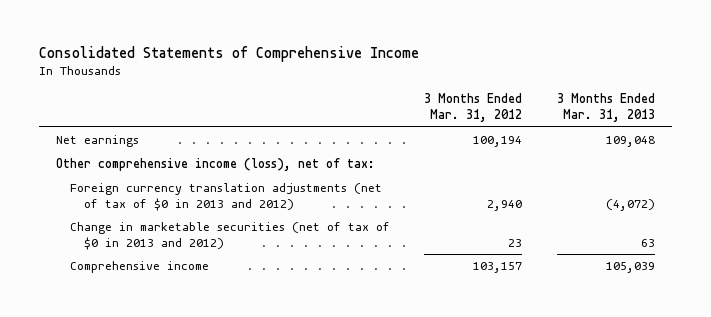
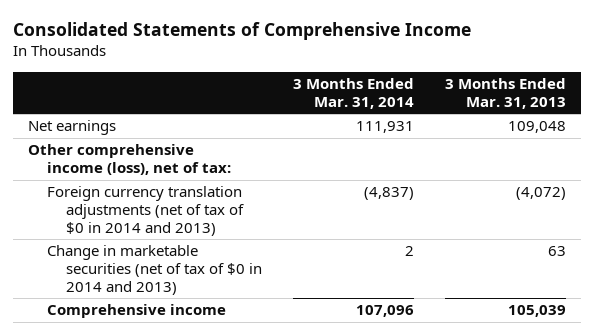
- | 3 Months Ended Mar. 31, 2012 | 3 Months Ended Mar. 31, 2013
+ | 3 Months Ended Mar. 31, 2014 | 3 Months Ended Mar. 31, 2013
- Foreign currency translation adjustments (net of tax of $0 in 2013 and 2012) | 2,940 | (4,072)
- Change in marketable securities (net of tax of $0 in 2013 and 2012) | 23 | 63
+ Foreign currency translation adjustments (net of tax of $0 in 2014 and 2013) | (4,837) | (4,072)
+ Change in marketable securities (net of tax of $0 in 2014 and 2013) | 2 | 63

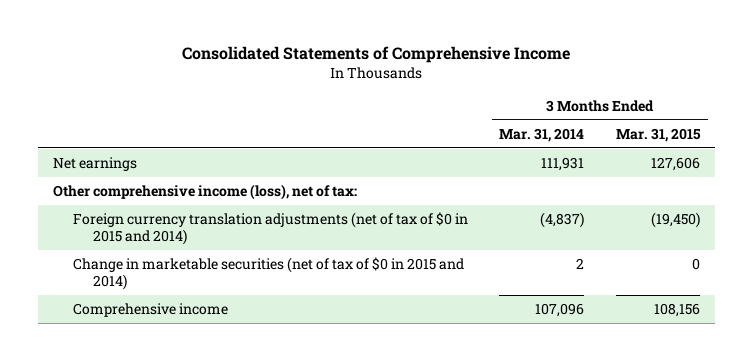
- | 3 Months Ended Mar. 31, 2014 | 3 Months Ended Mar. 31, 2013
+ | 3 Months Ended Mar. 31, 2014 | 3 Months Ended Mar. 31, 2015
- Foreign currency translation adjustments (net of tax of $0 in 2014 and 2013) | (4,837) | (4,072)
- Change in marketable securities (net of tax of $0 in 2014 and 2013) | 2 | 63
+ Foreign currency translation adjustments (net of tax of $0 in 2015 and 2014) | (4,837) | (19,450)
+ Change in marketable securities (net of tax of $0 in 2015 and 2014) | 2 | 0

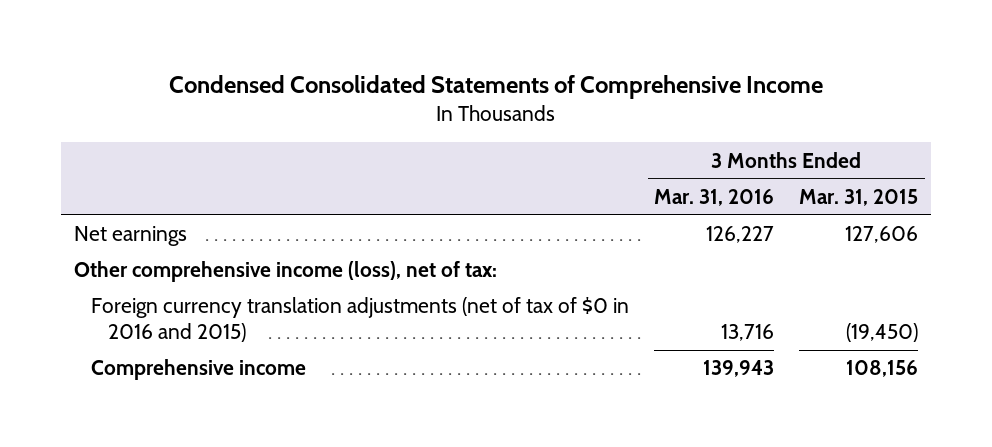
- Consolidated Statements of Comprehensive Income
+ Condensed Consolidated Statements of Comprehensive Income
- | 3 Months Ended Mar. 31, 2014 | 3 Months Ended Mar. 31, 2015
+ | 3 Months Ended Mar. 31, 2016 | 3 Months Ended Mar. 31, 2015
- Foreign currency translation adjustments (net of tax of $0 in 2015 and 2014) | (4,837) | (19,450)
- Change in marketable securities (net of tax of $0 in 2015 and 2014) | 2 | 0
+ Foreign currency translation adjustments (net of tax of $0 in 2016 and 2015) | 13,716 | (19,450)

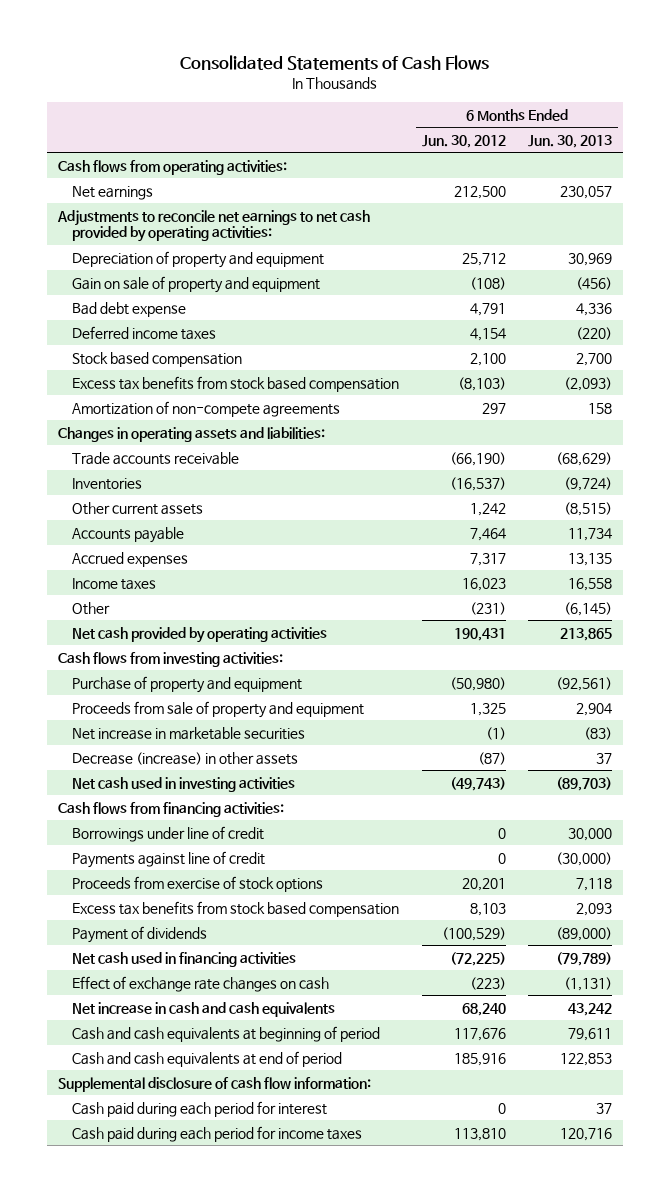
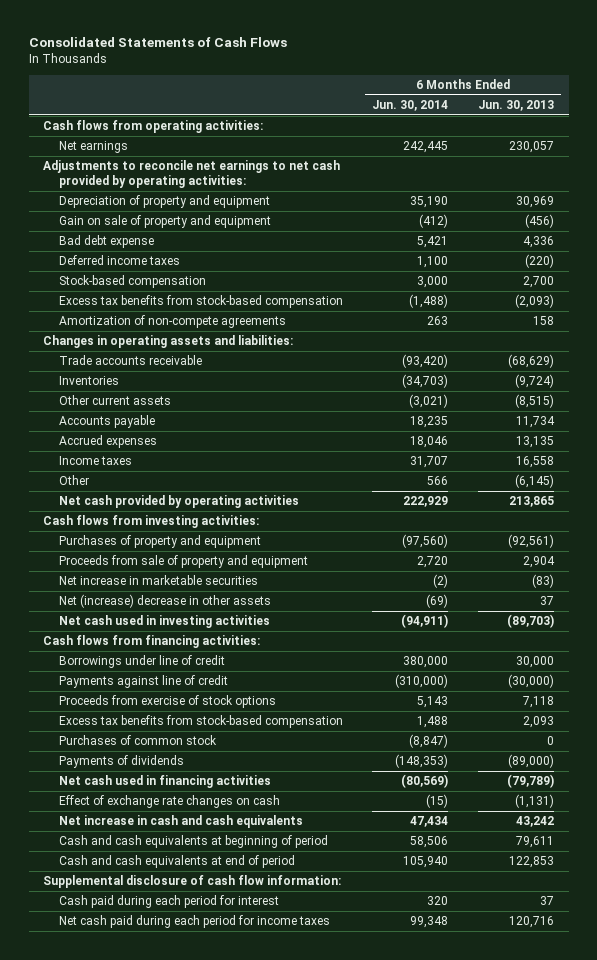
- | 6 Months Ended Jun. 30, 2012 | 6 Months Ended Jun. 30, 2013
+ | 6 Months Ended Jun. 30, 2014 | 6 Months Ended Jun. 30, 2013
- Stock based compensation | 2,100 | 2,700
- Excess tax benefits from stock based compensation | (8,103) | (2,093)
+ Stock-based compensation | 3,000 | 2,700
+ Excess tax benefits from stock-based compensation | (1,488) | (2,093)
- Purchase of property and equipment | (50,980) | (92,561)
+ Purchases of property and equipment | (97,560) | (92,561)
- Decrease (increase) in other assets | (87) | 37
+ Net (increase) decrease in other assets | (69) | 37
- Excess tax benefits from stock based compensation | 8,103 | 2,093
- Payment of dividends | (100,529) | (89,000)
+ Excess tax benefits from stock-based compensation | 1,488 | 2,093
+ Purchases of common stock | (8,847) | 0
+ Payments of dividends | (148,353) | (89,000)
- Cash paid during each period for income taxes | 113,810 | 120,716
+ Net cash paid during each period for income taxes | 99,348 | 120,716

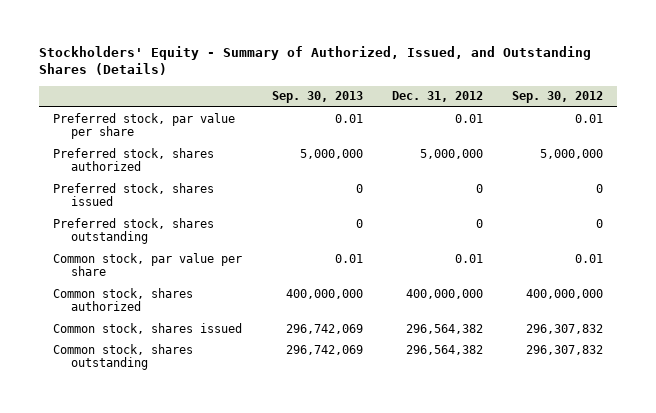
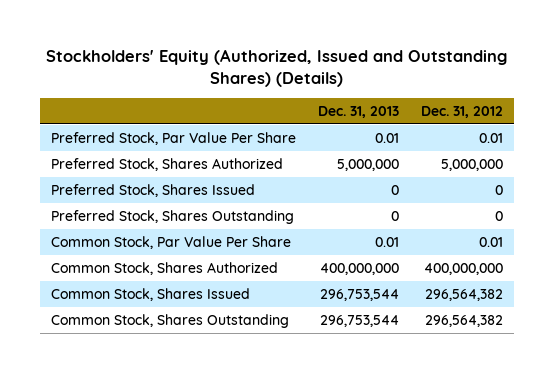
- Stockholders' Equity - Summary of Authorized, Issued, and Outstanding Shares (Details)
+ Stockholders' Equity (Authorized, Issued and Outstanding Shares) (Details)
- | Sep. 30, 2013 | Dec. 31, 2012 | Sep. 30, 2012
+ | Dec. 31, 2013 | Dec. 31, 2012
- Preferred stock, par value per share | 0.01 | 0.01 | 0.01
- Preferred stock, shares authorized | 5,000,000 | 5,000,000 | 5,000,000
- Preferred stock, shares issued | 0 | 0 | 0
- Preferred stock, shares outstanding | 0 | 0 | 0
- Common stock, par value per share | 0.01 | 0.01 | 0.01
- Common stock, shares authorized | 400,000,000 | 400,000,000 | 400,000,000
- Common stock, shares issued | 296,742,069 | 296,564,382 | 296,307,832
- Common stock, shares outstanding | 296,742,069 | 296,564,382 | 296,307,832
+ Preferred Stock, Par Value Per Share | 0.01 | 0.01
+ Preferred Stock, Shares Authorized | 5,000,000 | 5,000,000
+ Preferred Stock, Shares Issued | 0 | 0
+ Preferred Stock, Shares Outstanding | 0 | 0
+ Common Stock, Par Value Per Share | 0.01 | 0.01
+ Common Stock, Shares Authorized | 400,000,000 | 400,000,000
+ Common Stock, Shares Issued | 296,753,544 | 296,564,382
+ Common Stock, Shares Outstanding | 296,753,544 | 296,564,382

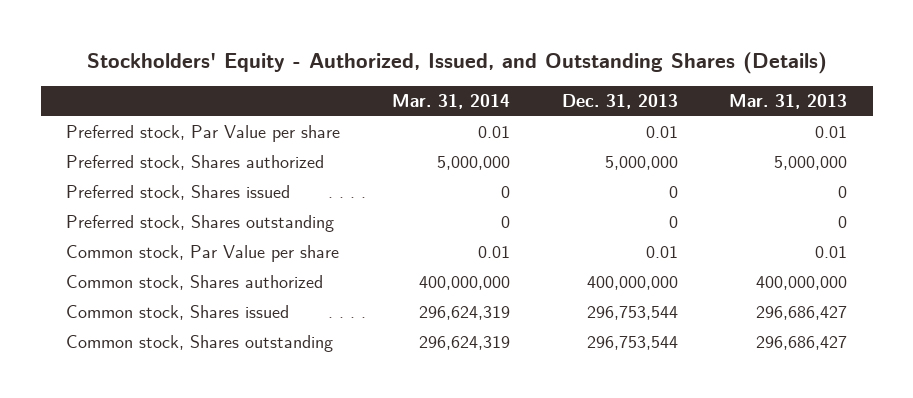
- Stockholders' Equity (Authorized, Issued and Outstanding Shares) (Details)
+ Stockholders' Equity - Authorized, Issued, and Outstanding Shares (Details)
- | Dec. 31, 2013 | Dec. 31, 2012
+ | Mar. 31, 2014 | Dec. 31, 2013 | Mar. 31, 2013
- Preferred Stock, Par Value Per Share | 0.01 | 0.01
- Preferred Stock, Shares Authorized | 5,000,000 | 5,000,000
- Preferred Stock, Shares Issued | 0 | 0
- Preferred Stock, Shares Outstanding | 0 | 0
- Common Stock, Par Value Per Share | 0.01 | 0.01
- Common Stock, Shares Authorized | 400,000,000 | 400,000,000
- Common Stock, Shares Issued | 296,753,544 | 296,564,382
- Common Stock, Shares Outstanding | 296,753,544 | 296,564,382
+ Preferred stock, Par Value per share | 0.01 | 0.01 | 0.01
+ Preferred stock, Shares authorized | 5,000,000 | 5,000,000 | 5,000,000
+ Preferred stock, Shares issued | 0 | 0 | 0
+ Preferred stock, Shares outstanding | 0 | 0 | 0
+ Common stock, Par Value per share | 0.01 | 0.01 | 0.01
+ Common stock, Shares authorized | 400,000,000 | 400,000,000 | 400,000,000
+ Common stock, Shares issued | 296,624,319 | 296,753,544 | 296,686,427
+ Common stock, Shares outstanding | 296,624,319 | 296,753,544 | 296,686,427

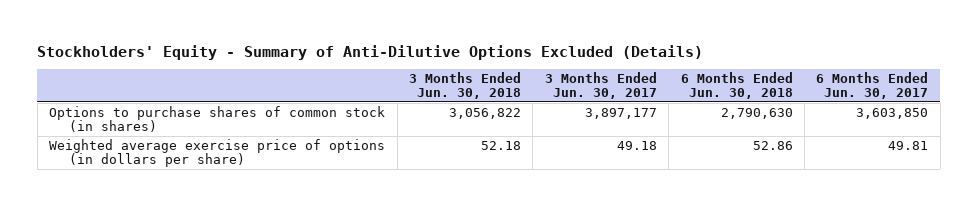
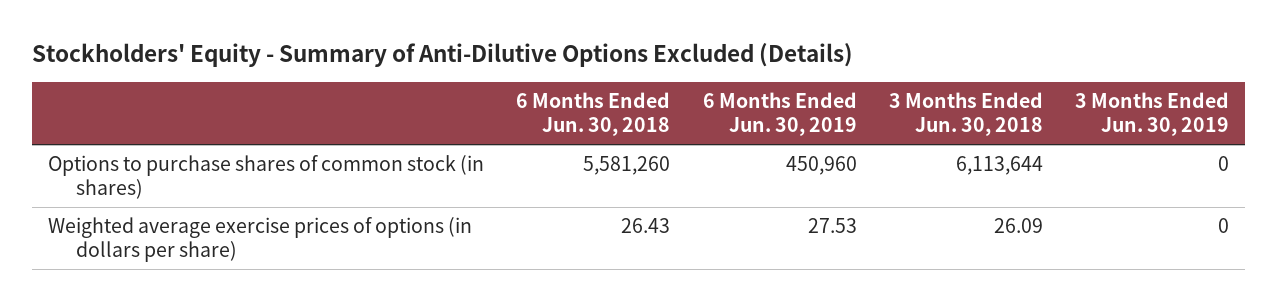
- | 3 Months Ended Jun. 30, 2018 | 3 Months Ended Jun. 30, 2017 | 6 Months Ended Jun. 30, 2018 | 6 Months Ended Jun. 30, 2017
+ | 6 Months Ended Jun. 30, 2018 | 6 Months Ended Jun. 30, 2019 | 3 Months Ended Jun. 30, 2018 | 3 Months Ended Jun. 30, 2019
- Options to purchase shares of common stock (in shares) | 3,056,822 | 3,897,177 | 2,790,630 | 3,603,850
- Weighted average exercise price of options (in dollars per share) | 52.18 | 49.18 | 52.86 | 49.81
+ Options to purchase shares of common stock (in shares) | 5,581,260 | 450,960 | 6,113,644 | 0
+ Weighted average exercise prices of options (in dollars per share) | 26.43 | 27.53 | 26.09 | 0

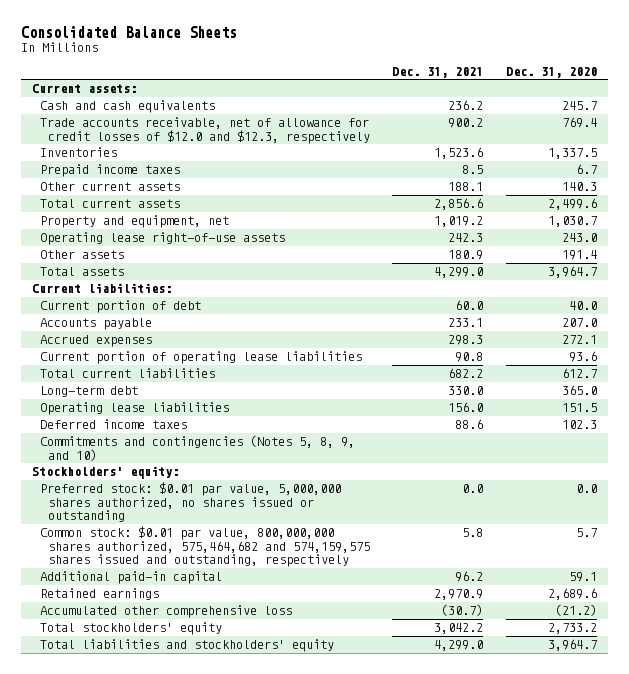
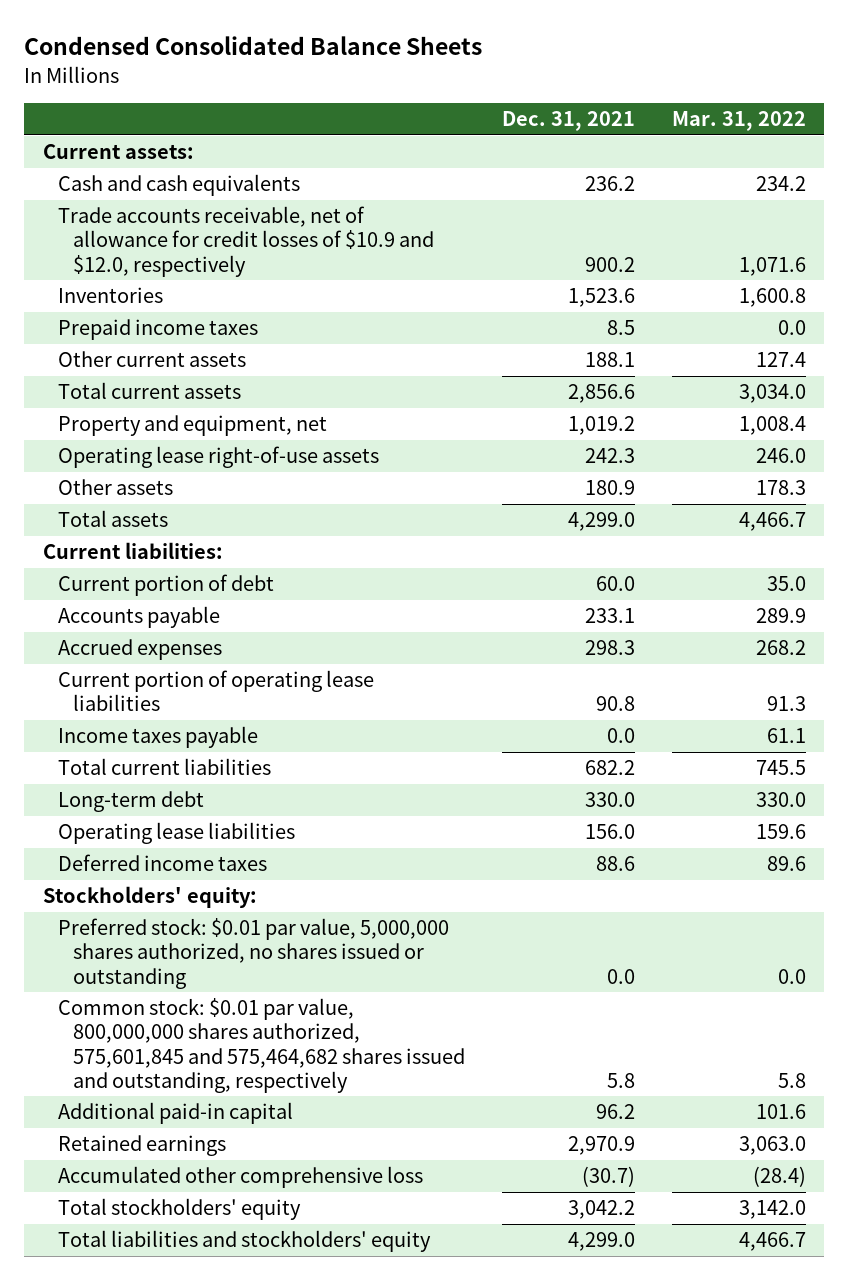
- Consolidated Balance Sheets
+ Condensed Consolidated Balance Sheets
- | Dec. 31, 2021 | Dec. 31, 2020
+ | Dec. 31, 2021 | Mar. 31, 2022
- Trade accounts receivable, net of allowance for credit losses of $12.0 and $12.3, respectively | 900.2 | 769.4
+ Trade accounts receivable, net of allowance for credit losses of $10.9 and $12.0, respectively | 900.2 | 1,071.6
+ Income taxes payable | 0.0 | 61.1
- Commitments and contingencies (Notes 5, 8, 9, and 10)
- Common stock: $0.01 par value, 800,000,000 shares authorized, 575,464,682 and 574,159,575 shares issued and outstanding, respectively | 5.8 | 5.7
+ Common stock: $0.01 par value, 800,000,000 shares authorized, 575,601,845 and 575,464,682 shares issued and outstanding, respectively | 5.8 | 5.8

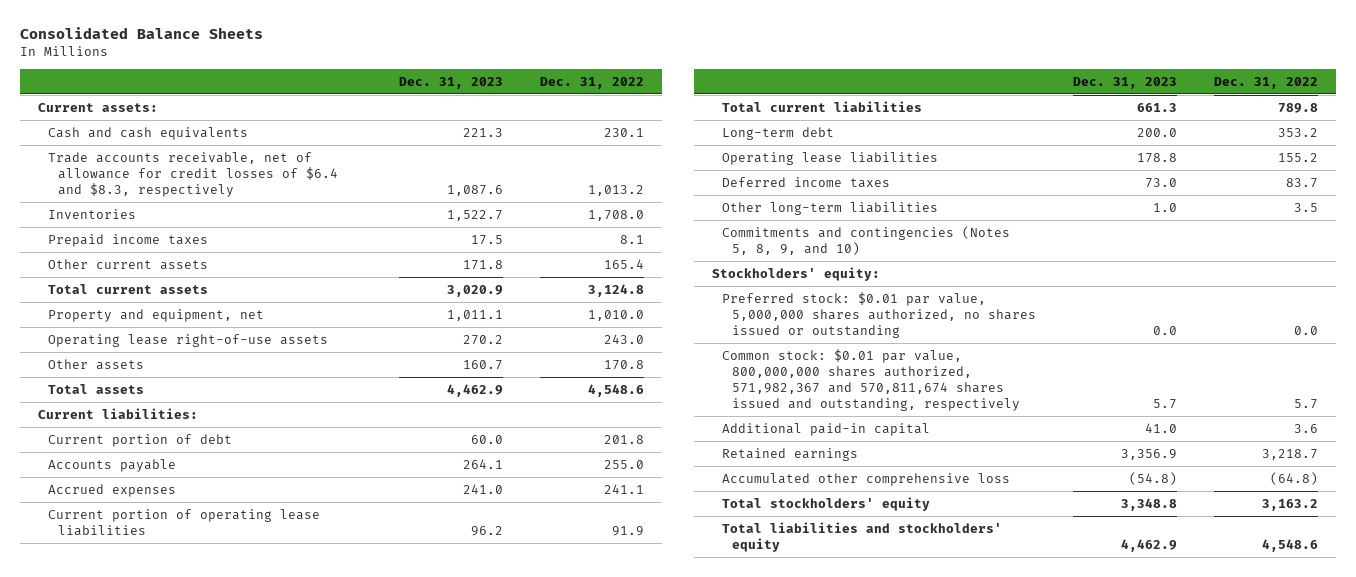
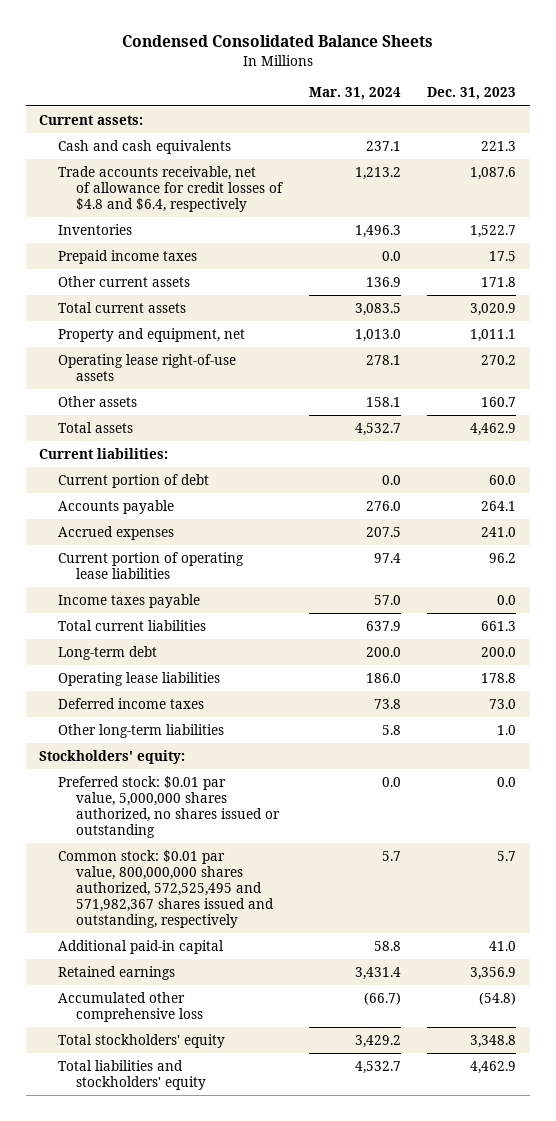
- Consolidated Balance Sheets
+ Condensed Consolidated Balance Sheets
- | Dec. 31, 2023 | Dec. 31, 2022
+ | Mar. 31, 2024 | Dec. 31, 2023
- Trade accounts receivable, net of allowance for credit losses of $6.4 and $8.3, respectively | 1,087.6 | 1,013.2
+ Trade accounts receivable, net of allowance for credit losses of $4.8 and $6.4, respectively | 1,213.2 | 1,087.6
+ Income taxes payable | 57.0 | 0.0
- Commitments and contingencies (Notes 5, 8, 9, and 10)
- Common stock: $0.01 par value, 800,000,000 shares authorized, 571,982,367 and 570,811,674 shares issued and outstanding, respectively | 5.7 | 5.7
+ Common stock: $0.01 par value, 800,000,000 shares authorized, 572,525,495 and 571,982,367 shares issued and outstanding, respectively | 5.7 | 5.7

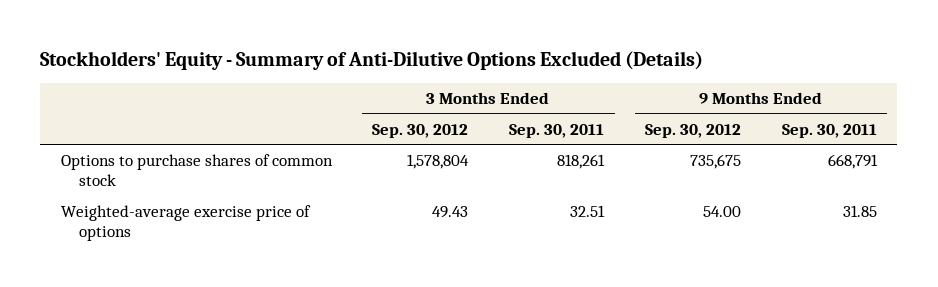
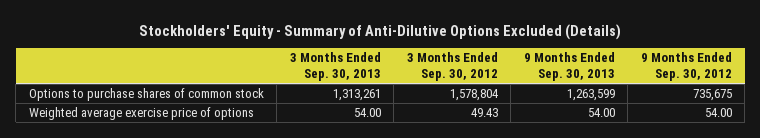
- | 3 Months Ended Sep. 30, 2012 | 3 Months Ended Sep. 30, 2011 | 9 Months Ended Sep. 30, 2012 | 9 Months Ended Sep. 30, 2011
+ | 3 Months Ended Sep. 30, 2013 | 3 Months Ended Sep. 30, 2012 | 9 Months Ended Sep. 30, 2013 | 9 Months Ended Sep. 30, 2012
- Weighted-average exercise price of options | 49.43 | 32.51 | 54.00 | 31.85
+ Weighted average exercise price of options | 54.00 | 49.43 | 54.00 | 54.00

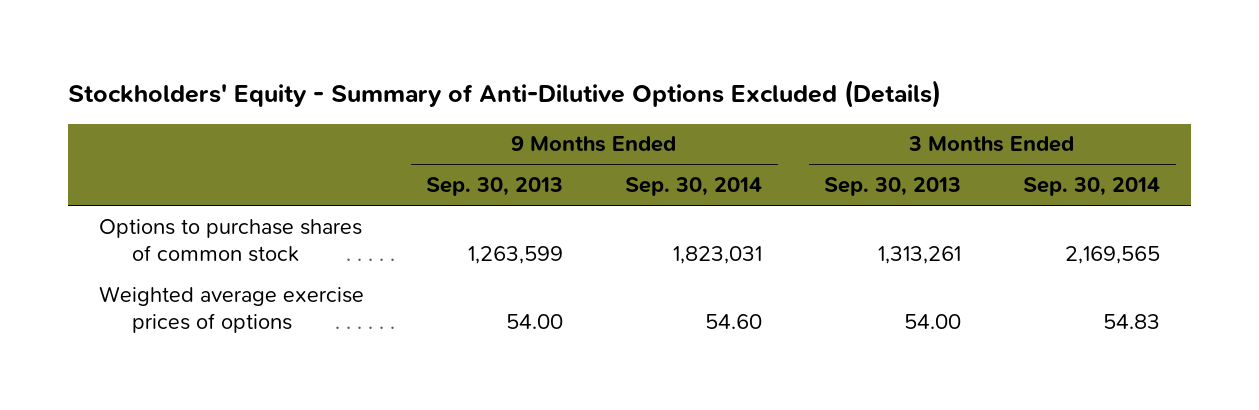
- | 3 Months Ended Sep. 30, 2013 | 3 Months Ended Sep. 30, 2012 | 9 Months Ended Sep. 30, 2013 | 9 Months Ended Sep. 30, 2012
+ | 9 Months Ended Sep. 30, 2013 | 9 Months Ended Sep. 30, 2014 | 3 Months Ended Sep. 30, 2013 | 3 Months Ended Sep. 30, 2014
- Weighted average exercise price of options | 54.00 | 49.43 | 54.00 | 54.00
+ Weighted average exercise prices of options | 54.00 | 54.60 | 54.00 | 54.83

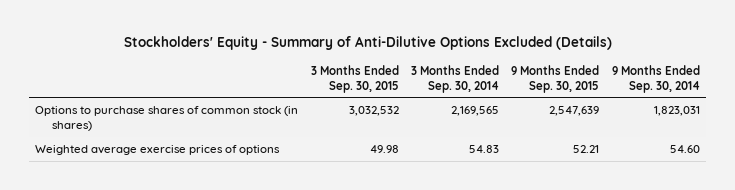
- | 9 Months Ended Sep. 30, 2013 | 9 Months Ended Sep. 30, 2014 | 3 Months Ended Sep. 30, 2013 | 3 Months Ended Sep. 30, 2014
+ | 3 Months Ended Sep. 30, 2015 | 3 Months Ended Sep. 30, 2014 | 9 Months Ended Sep. 30, 2015 | 9 Months Ended Sep. 30, 2014
- Options to purchase shares of common stock | 1,263,599 | 1,823,031 | 1,313,261 | 2,169,565
+ Options to purchase shares of common stock (in shares) | 3,032,532 | 2,169,565 | 2,547,639 | 1,823,031

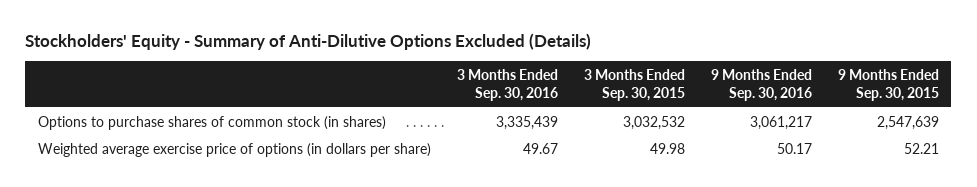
- | 3 Months Ended Sep. 30, 2015 | 3 Months Ended Sep. 30, 2014 | 9 Months Ended Sep. 30, 2015 | 9 Months Ended Sep. 30, 2014
+ | 3 Months Ended Sep. 30, 2016 | 3 Months Ended Sep. 30, 2015 | 9 Months Ended Sep. 30, 2016 | 9 Months Ended Sep. 30, 2015
- Weighted average exercise prices of options | 49.98 | 54.83 | 52.21 | 54.60
+ Weighted average exercise price of options (in dollars per share) | 49.67 | 49.98 | 50.17 | 52.21

